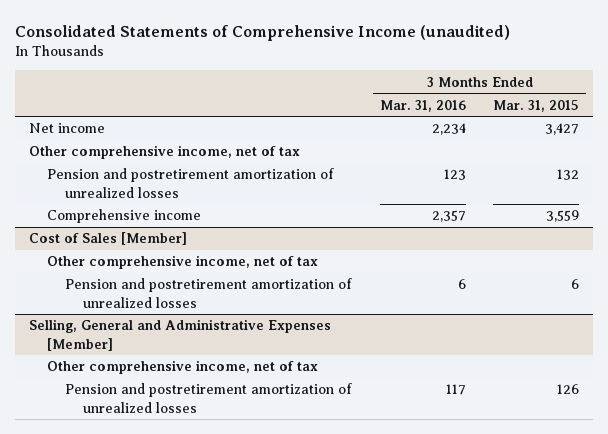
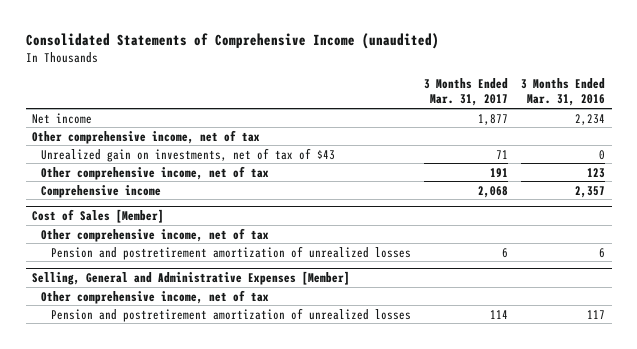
- | 3 Months Ended Mar. 31, 2016 | 3 Months Ended Mar. 31, 2015
+ | 3 Months Ended Mar. 31, 2017 | 3 Months Ended Mar. 31, 2016
- Pension and postretirement amortization of unrealized losses | 123 | 132
+ Unrealized gain on investments, net of tax of $43 | 71 | 0
+ Other comprehensive income, net of tax | 191 | 123

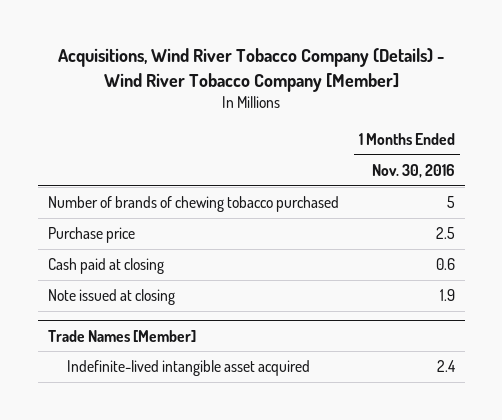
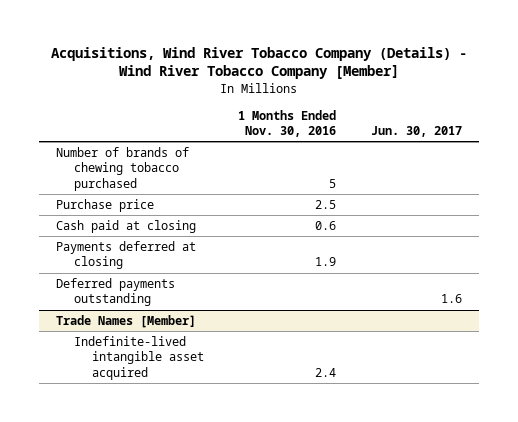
- | 1 Months Ended Nov. 30, 2016
+ | 1 Months Ended Nov. 30, 2016 | Jun. 30, 2017
- Note issued at closing | 1.9
+ Payments deferred at closing | 1.9 |
+ Deferred payments outstanding | | 1.6

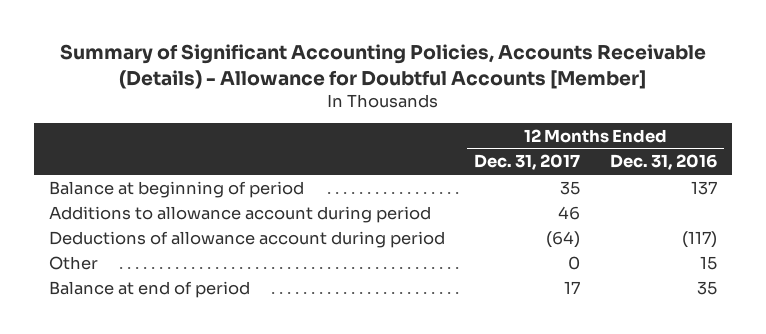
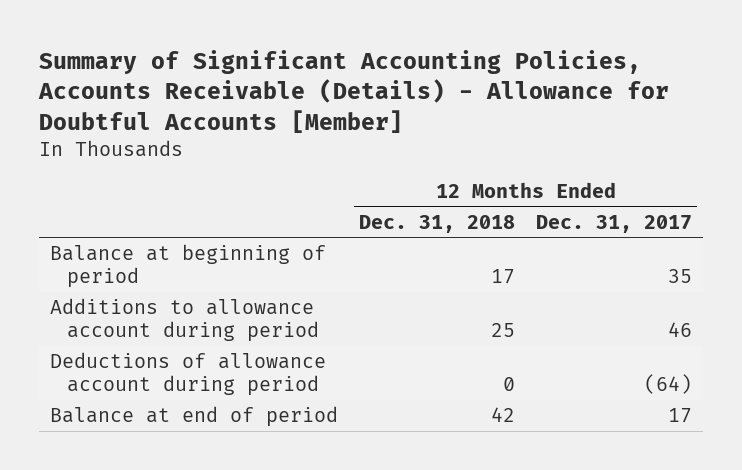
- | 12 Months Ended Dec. 31, 2017 | 12 Months Ended Dec. 31, 2016
+ | 12 Months Ended Dec. 31, 2018 | 12 Months Ended Dec. 31, 2017
- Other | 0 | 15

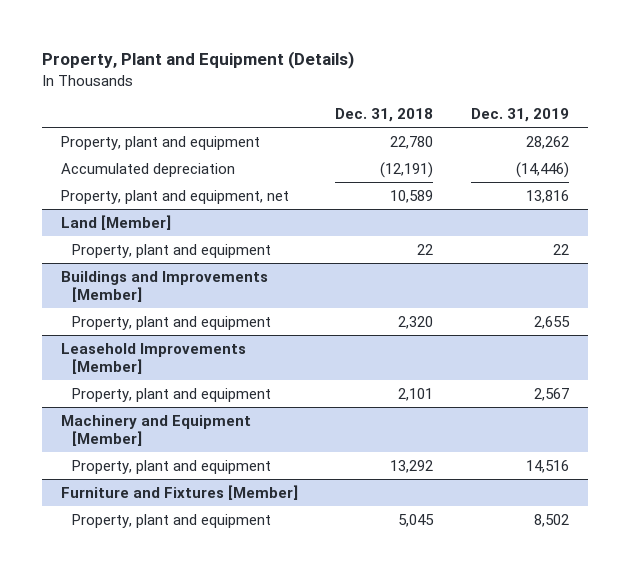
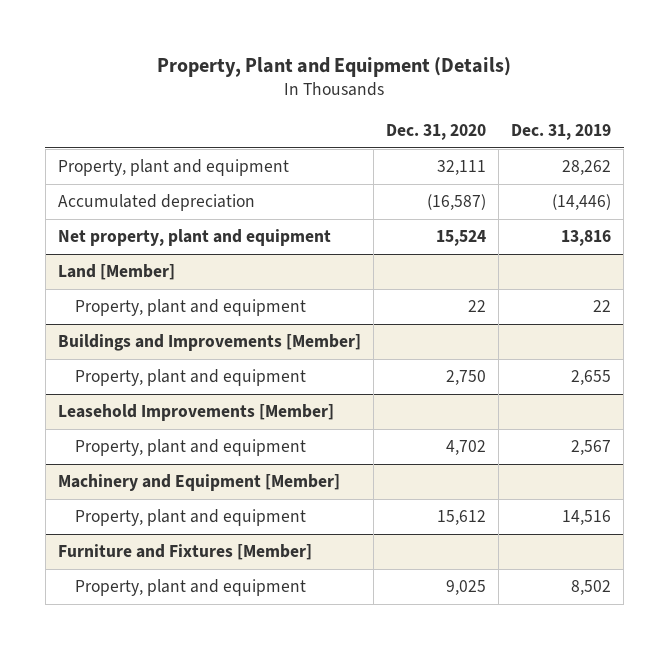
- | Dec. 31, 2018 | Dec. 31, 2019
+ | Dec. 31, 2020 | Dec. 31, 2019
- Property, plant and equipment, net | 10,589 | 13,816
+ Net property, plant and equipment | 15,524 | 13,816

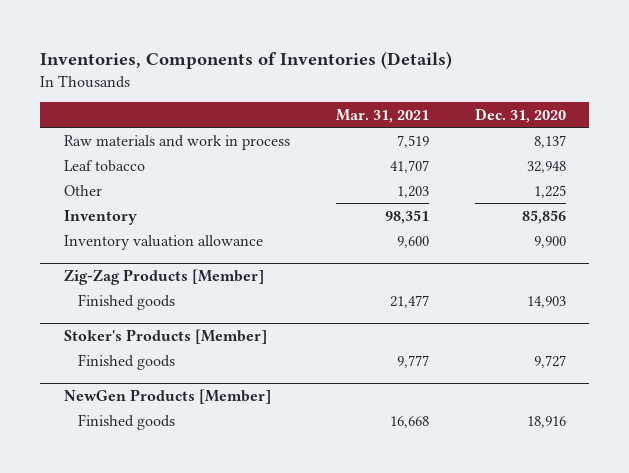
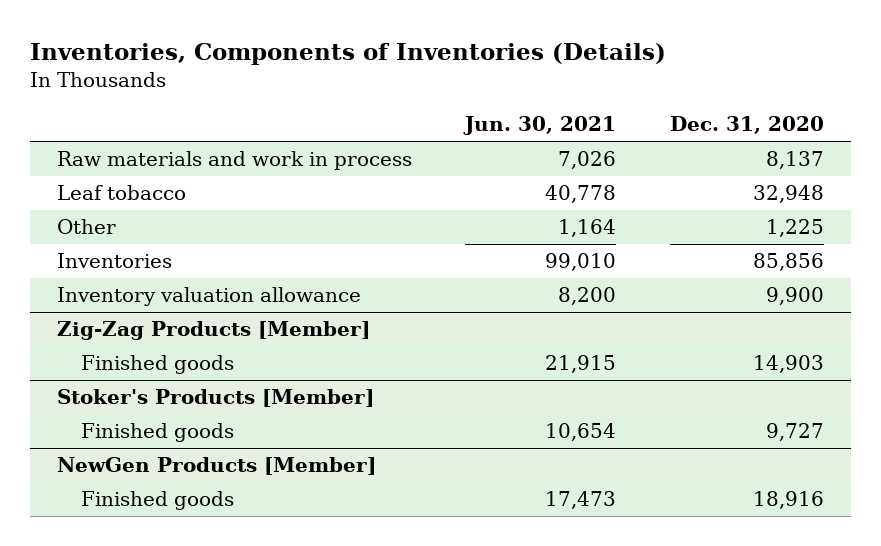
- | Mar. 31, 2021 | Dec. 31, 2020
+ | Jun. 30, 2021 | Dec. 31, 2020
- Inventory | 98,351 | 85,856
+ Inventories | 99,010 | 85,856

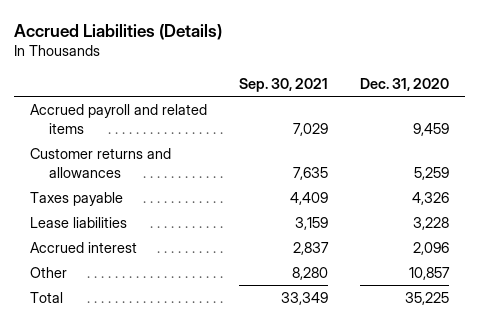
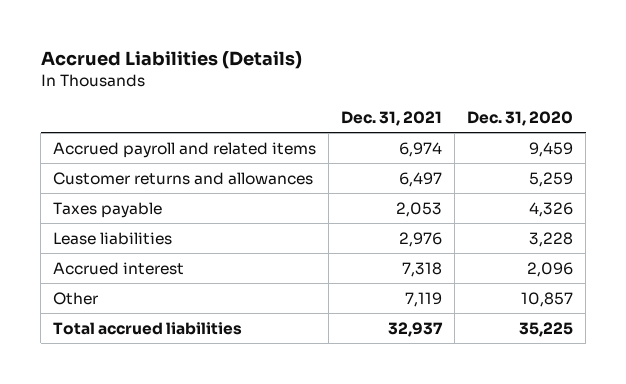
- | Sep. 30, 2021 | Dec. 31, 2020
+ | Dec. 31, 2021 | Dec. 31, 2020
- Total | 33,349 | 35,225
+ Total accrued liabilities | 32,937 | 35,225

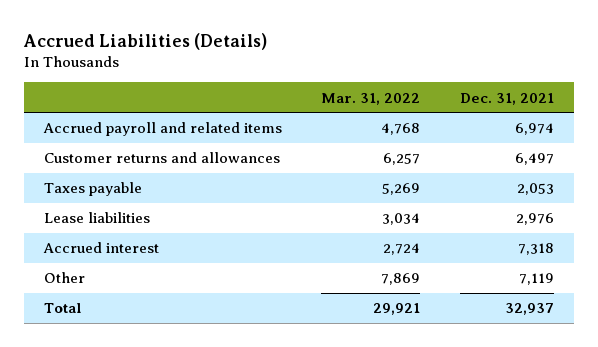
- | Dec. 31, 2021 | Dec. 31, 2020
+ | Mar. 31, 2022 | Dec. 31, 2021
- Total accrued liabilities | 32,937 | 35,225
+ Total | 29,921 | 32,937

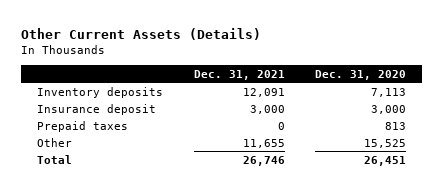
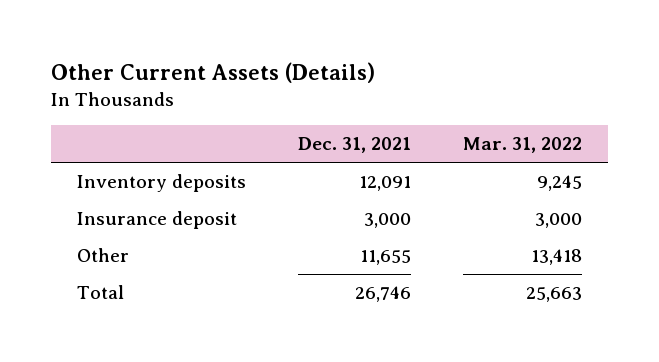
- | Dec. 31, 2021 | Dec. 31, 2020
+ | Dec. 31, 2021 | Mar. 31, 2022
- Prepaid taxes | 0 | 813

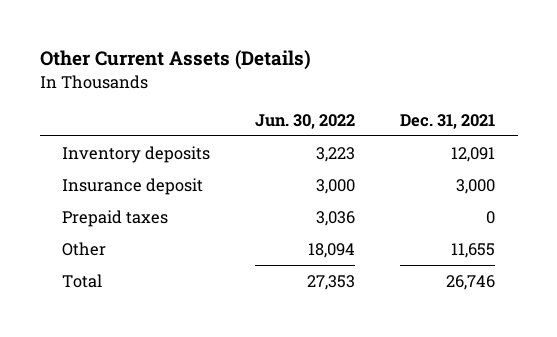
- | Dec. 31, 2021 | Mar. 31, 2022
+ | Jun. 30, 2022 | Dec. 31, 2021
+ Prepaid taxes | 3,036 | 0

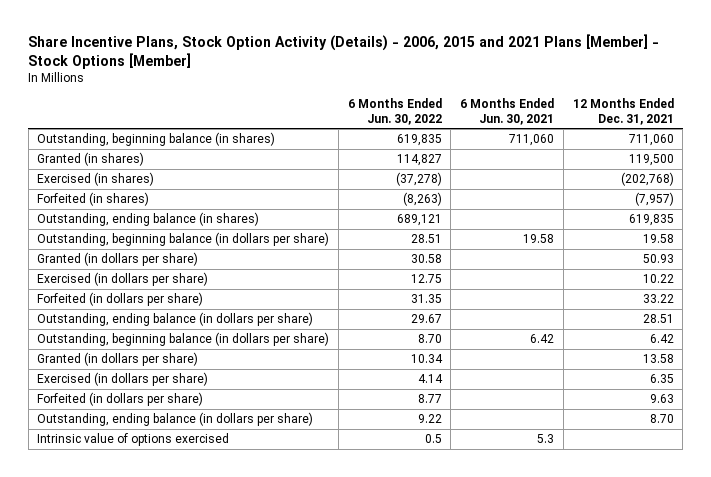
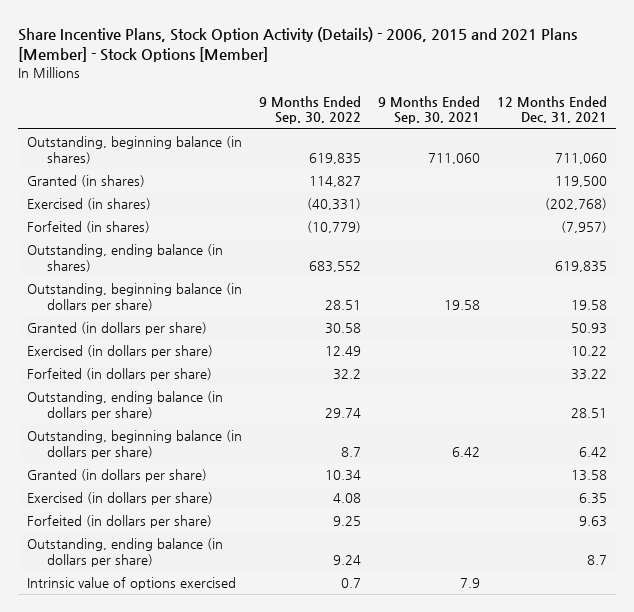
- | 6 Months Ended Jun. 30, 2022 | 6 Months Ended Jun. 30, 2021 | 12 Months Ended Dec. 31, 2021
+ | 9 Months Ended Sep. 30, 2022 | 9 Months Ended Sep. 30, 2021 | 12 Months Ended Dec. 31, 2021
- Outstanding, ending balance (in dollars per share) | 9.22 | | 8.70
+ Outstanding, ending balance (in dollars per share) | 9.24 | | 8.7

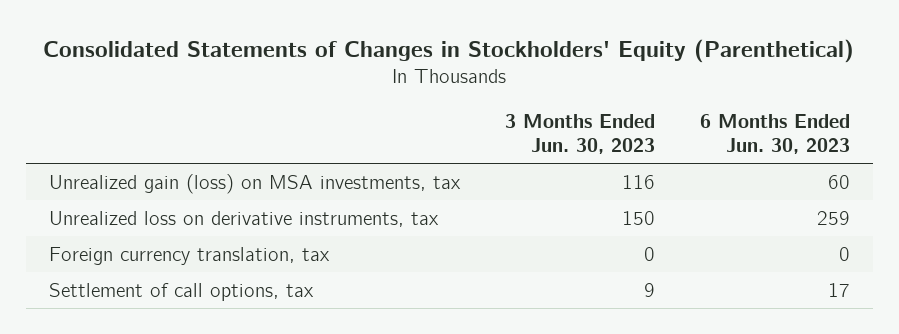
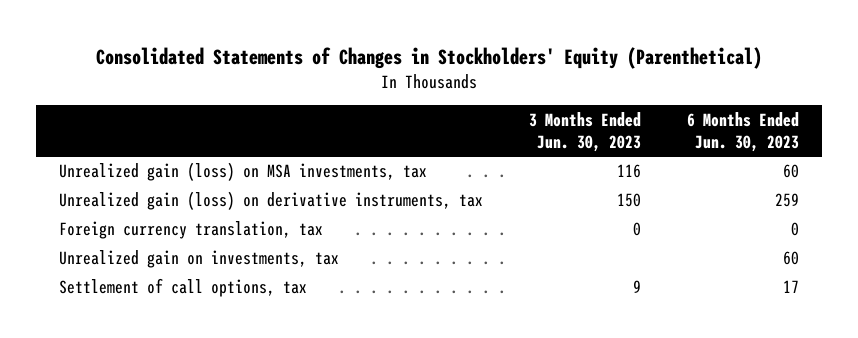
- Unrealized loss on derivative instruments, tax | 150 | 259
+ Unrealized gain (loss) on derivative instruments, tax | 150 | 259
+ Unrealized gain on investments, tax | | 60

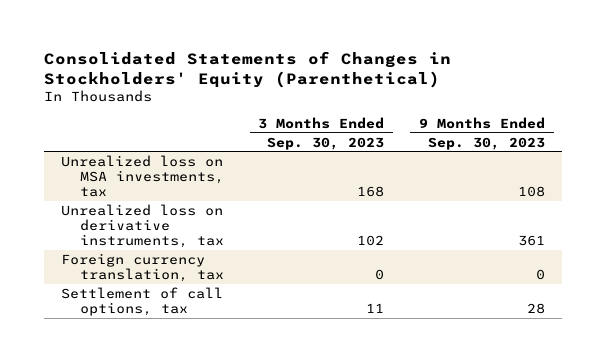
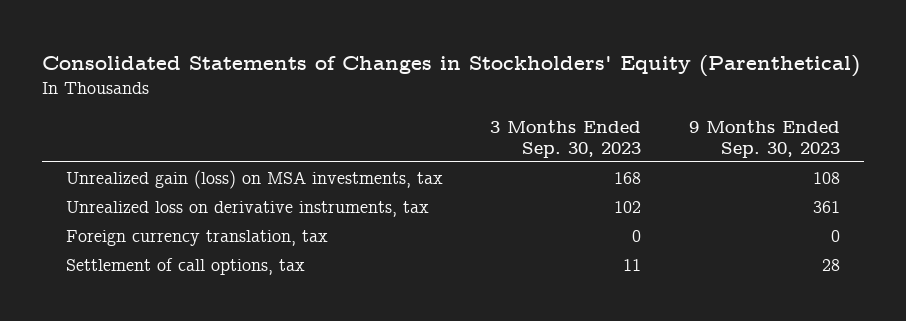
- Unrealized loss on MSA investments, tax | 168 | 108
+ Unrealized gain (loss) on MSA investments, tax | 168 | 108

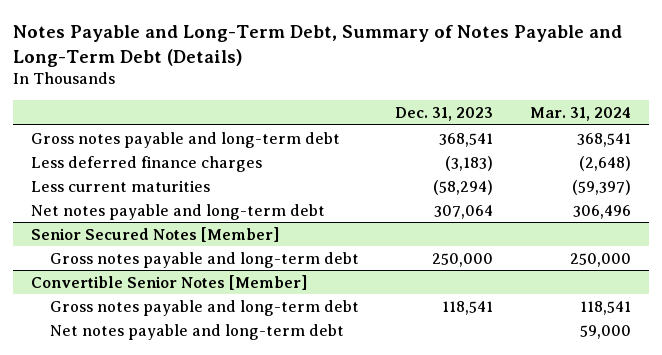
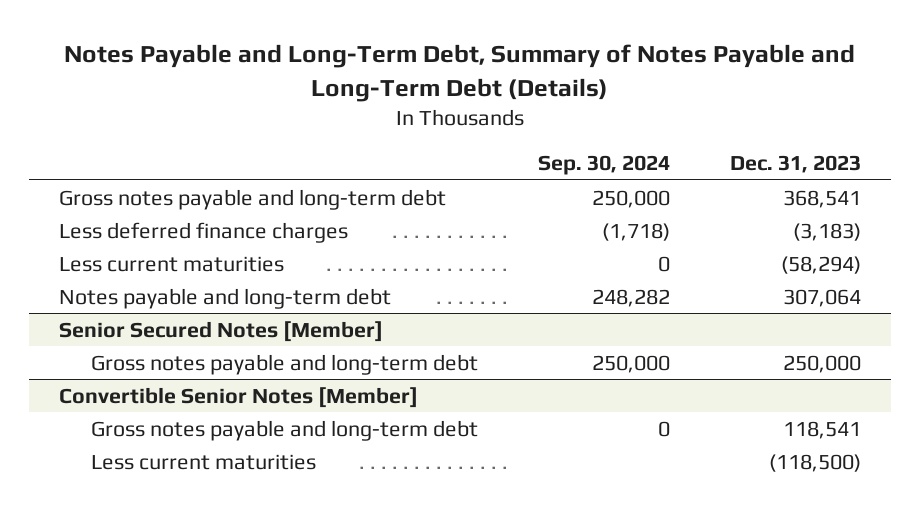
- | Dec. 31, 2023 | Mar. 31, 2024
+ | Sep. 30, 2024 | Dec. 31, 2023
- Net notes payable and long-term debt | 307,064 | 306,496
+ Notes payable and long-term debt | 248,282 | 307,064
@ Convertible Senior Notes [Member]
- Net notes payable and long-term debt | | 59,000
+ Less current maturities | | (118,500)

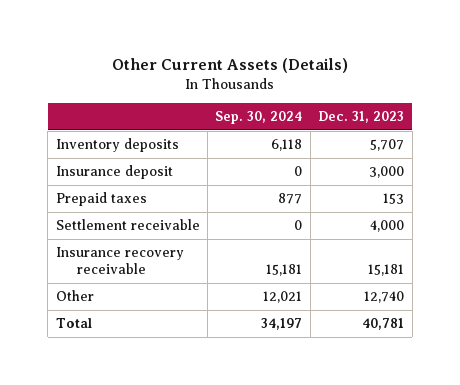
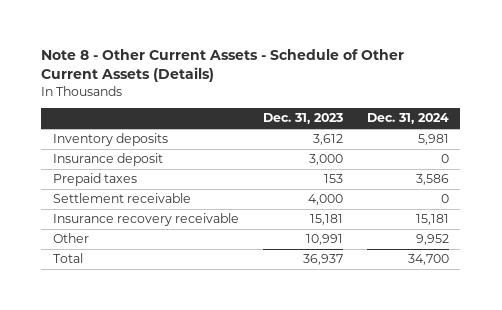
- Other Current Assets (Details)
+ Note 8 - Other Current Assets - Schedule of Other Current Assets (Details)
- | Sep. 30, 2024 | Dec. 31, 2023
+ | Dec. 31, 2023 | Dec. 31, 2024
- Inventory deposits | 6,118 | 5,707
+ Inventory deposits | 3,612 | 5,981
- Other | 12,021 | 12,740
- Total | 34,197 | 40,781
+ Other | 10,991 | 9,952
+ Total | 36,937 | 34,700

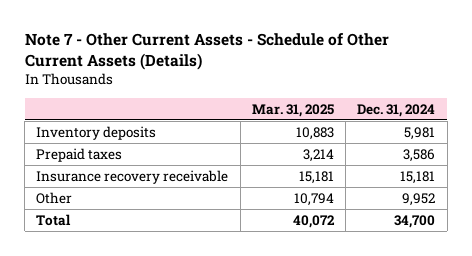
- Note 8 - Other Current Assets - Schedule of Other Current Assets (Details)
+ Note 7 - Other Current Assets - Schedule of Other Current Assets (Details)
- | Dec. 31, 2023 | Dec. 31, 2024
+ | Mar. 31, 2025 | Dec. 31, 2024
- Insurance deposit | 3,000 | 0
- Settlement receivable | 4,000 | 0

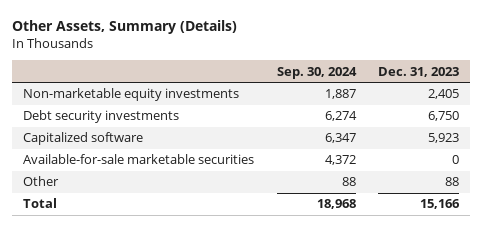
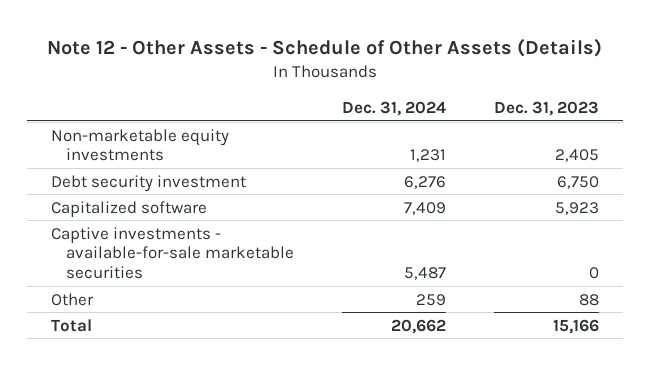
- Other Assets, Summary (Details)
+ Note 12 - Other Assets - Schedule of Other Assets (Details)
- | Sep. 30, 2024 | Dec. 31, 2023
+ | Dec. 31, 2024 | Dec. 31, 2023
- Debt security investments | 6,274 | 6,750
+ Debt security investment | 6,276 | 6,750
- Available-for-sale marketable securities | 4,372 | 0
+ Captive investments - available-for-sale marketable securities | 5,487 | 0

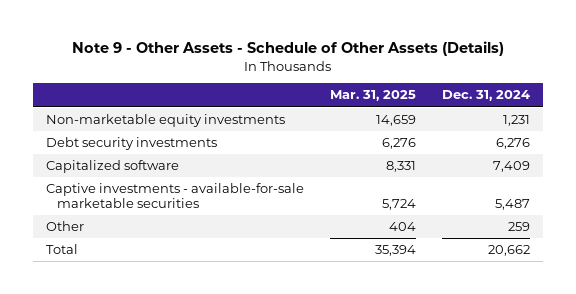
- Note 12 - Other Assets - Schedule of Other Assets (Details)
+ Note 9 - Other Assets - Schedule of Other Assets (Details)
- | Dec. 31, 2024 | Dec. 31, 2023
+ | Mar. 31, 2025 | Dec. 31, 2024
- Debt security investment | 6,276 | 6,750
+ Debt security investments | 6,276 | 6,276

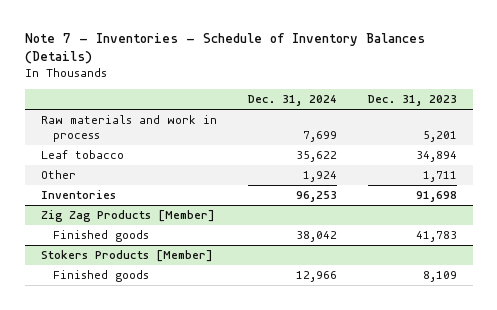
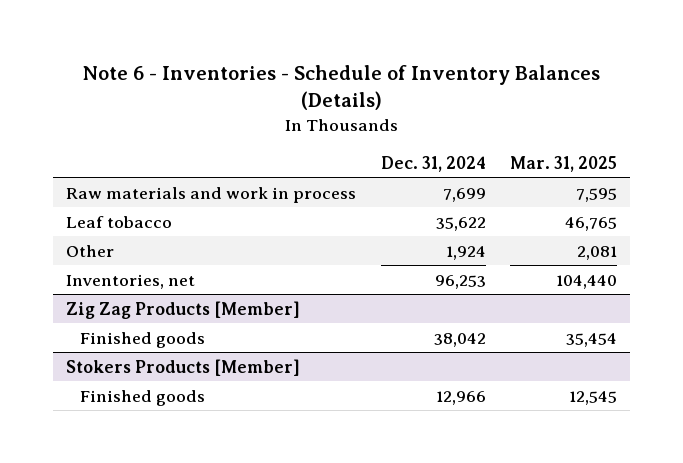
- Note 7 - Inventories - Schedule of Inventory Balances (Details)
+ Note 6 - Inventories - Schedule of Inventory Balances (Details)
- | Dec. 31, 2024 | Dec. 31, 2023
+ | Dec. 31, 2024 | Mar. 31, 2025
- Inventories | 96,253 | 91,698
+ Inventories, net | 96,253 | 104,440

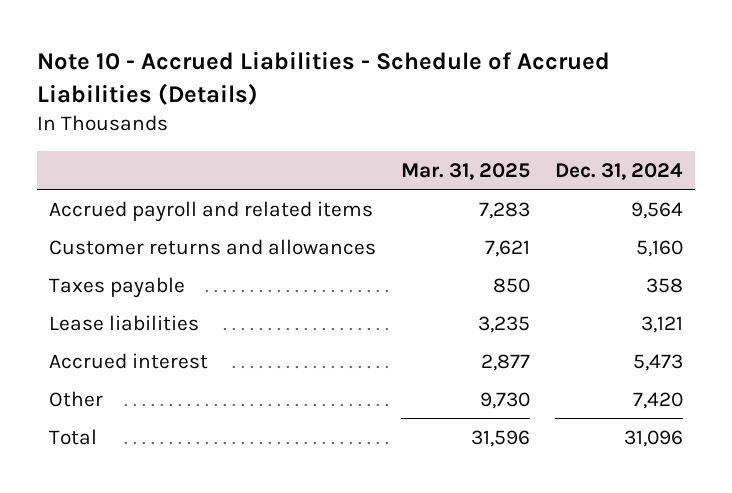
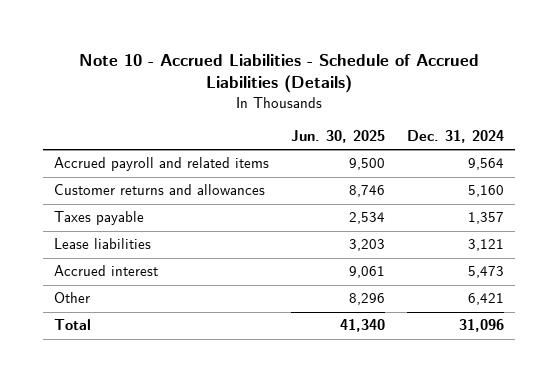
- | Mar. 31, 2025 | Dec. 31, 2024
+ | Jun. 30, 2025 | Dec. 31, 2024
- Taxes payable | 850 | 358
+ Taxes payable | 2,534 | 1,357
- Other | 9,730 | 7,420
+ Other | 8,296 | 6,421

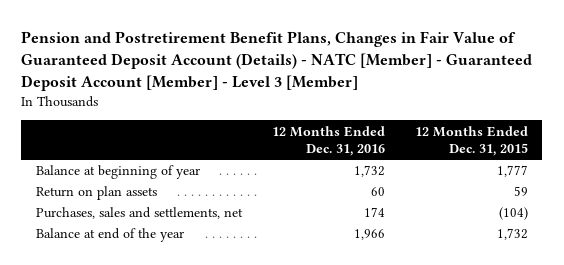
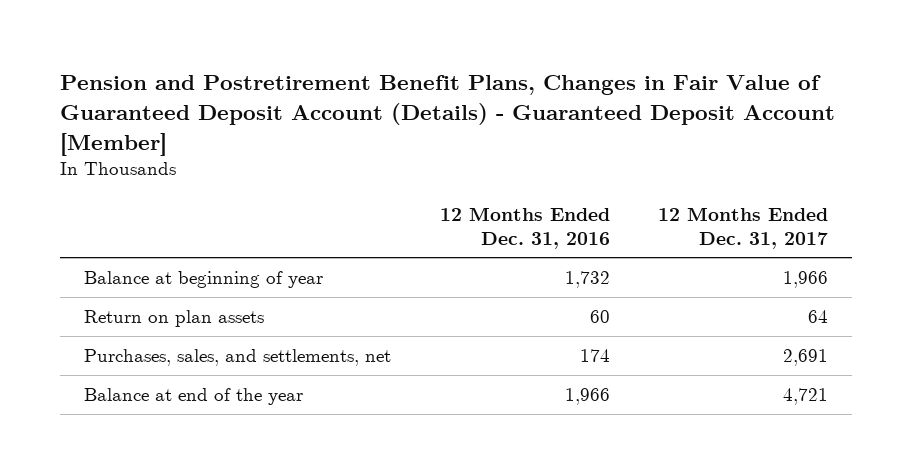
- Pension and Postretirement Benefit Plans, Changes in Fair Value of Guaranteed Deposit Account (Details) - NATC [Member] - Guaranteed Deposit Account [Member] - Level 3 [Member]
+ Pension and Postretirement Benefit Plans, Changes in Fair Value of Guaranteed Deposit Account (Details) - Guaranteed Deposit Account [Member]
- | 12 Months Ended Dec. 31, 2016 | 12 Months Ended Dec. 31, 2015
+ | 12 Months Ended Dec. 31, 2016 | 12 Months Ended Dec. 31, 2017
- Purchases, sales and settlements, net | 174 | (104)
+ Purchases, sales, and settlements, net | 174 | 2,691

